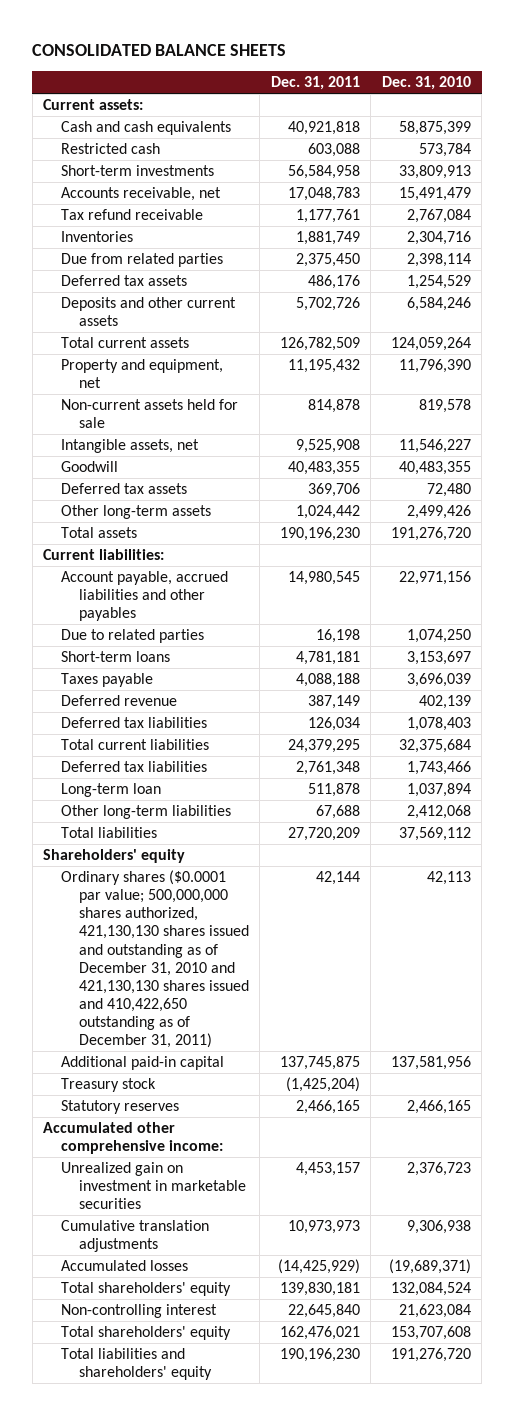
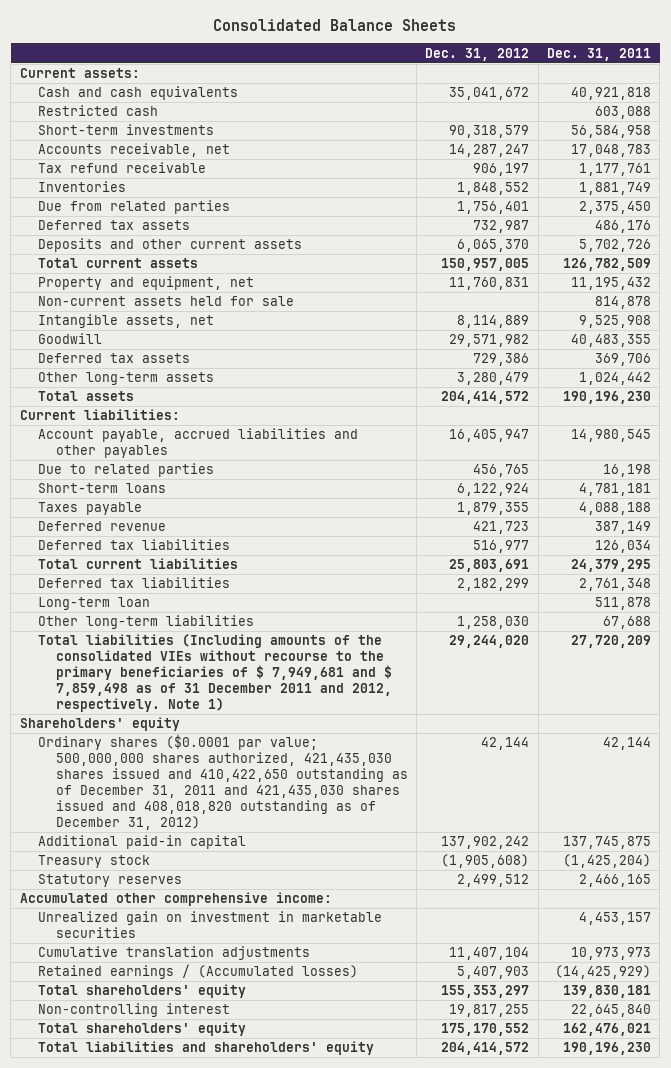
- CONSOLIDATED BALANCE SHEETS
+ Consolidated Balance Sheets
- | Dec. 31, 2011 | Dec. 31, 2010
+ | Dec. 31, 2012 | Dec. 31, 2011
- Total liabilities | 27,720,209 | 37,569,112
+ Total liabilities (Including amounts of the consolidated VIEs without recourse to the primary beneficiaries of $ 7,949,681 and $ 7,859,498 as of 31 December 2011 and 2012, respectively. Note 1) | 29,244,020 | 27,720,209
- Ordinary shares ($0.0001 par value; 500,000,000 shares authorized, 421,130,130 shares issued and outstanding as of December 31, 2010 and 421,130,130 shares issued and 410,422,650 outstanding as of December 31, 2011) | 42,144 | 42,113
+ Ordinary shares ($0.0001 par value; 500,000,000 shares authorized, 421,435,030 shares issued and 410,422,650 outstanding as of December 31, 2011 and 421,435,030 shares issued and 408,018,820 outstanding as of December 31, 2012) | 42,144 | 42,144
- Accumulated losses | (14,425,929) | (19,689,371)
+ Retained earnings / (Accumulated losses) | 5,407,903 | (14,425,929)

